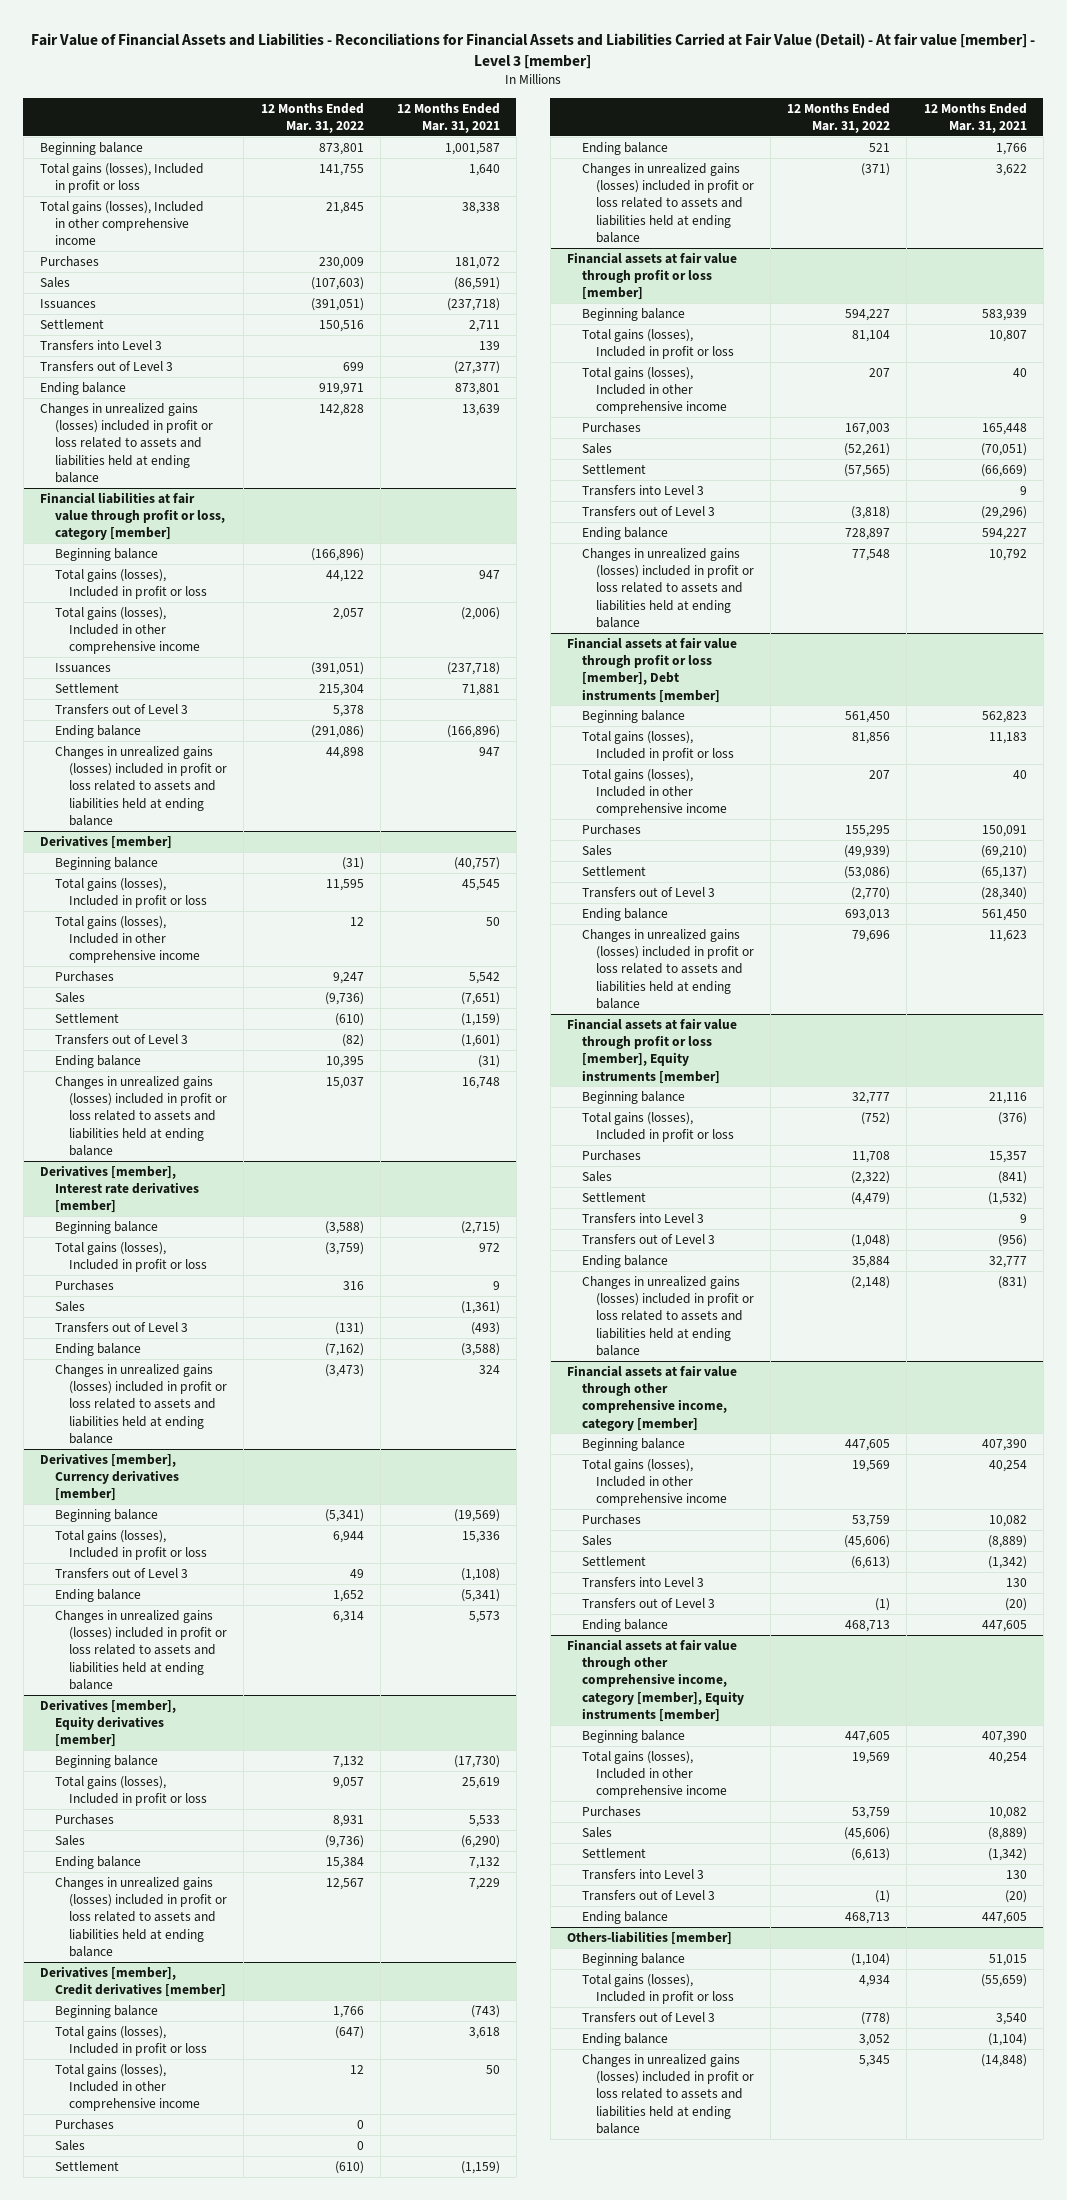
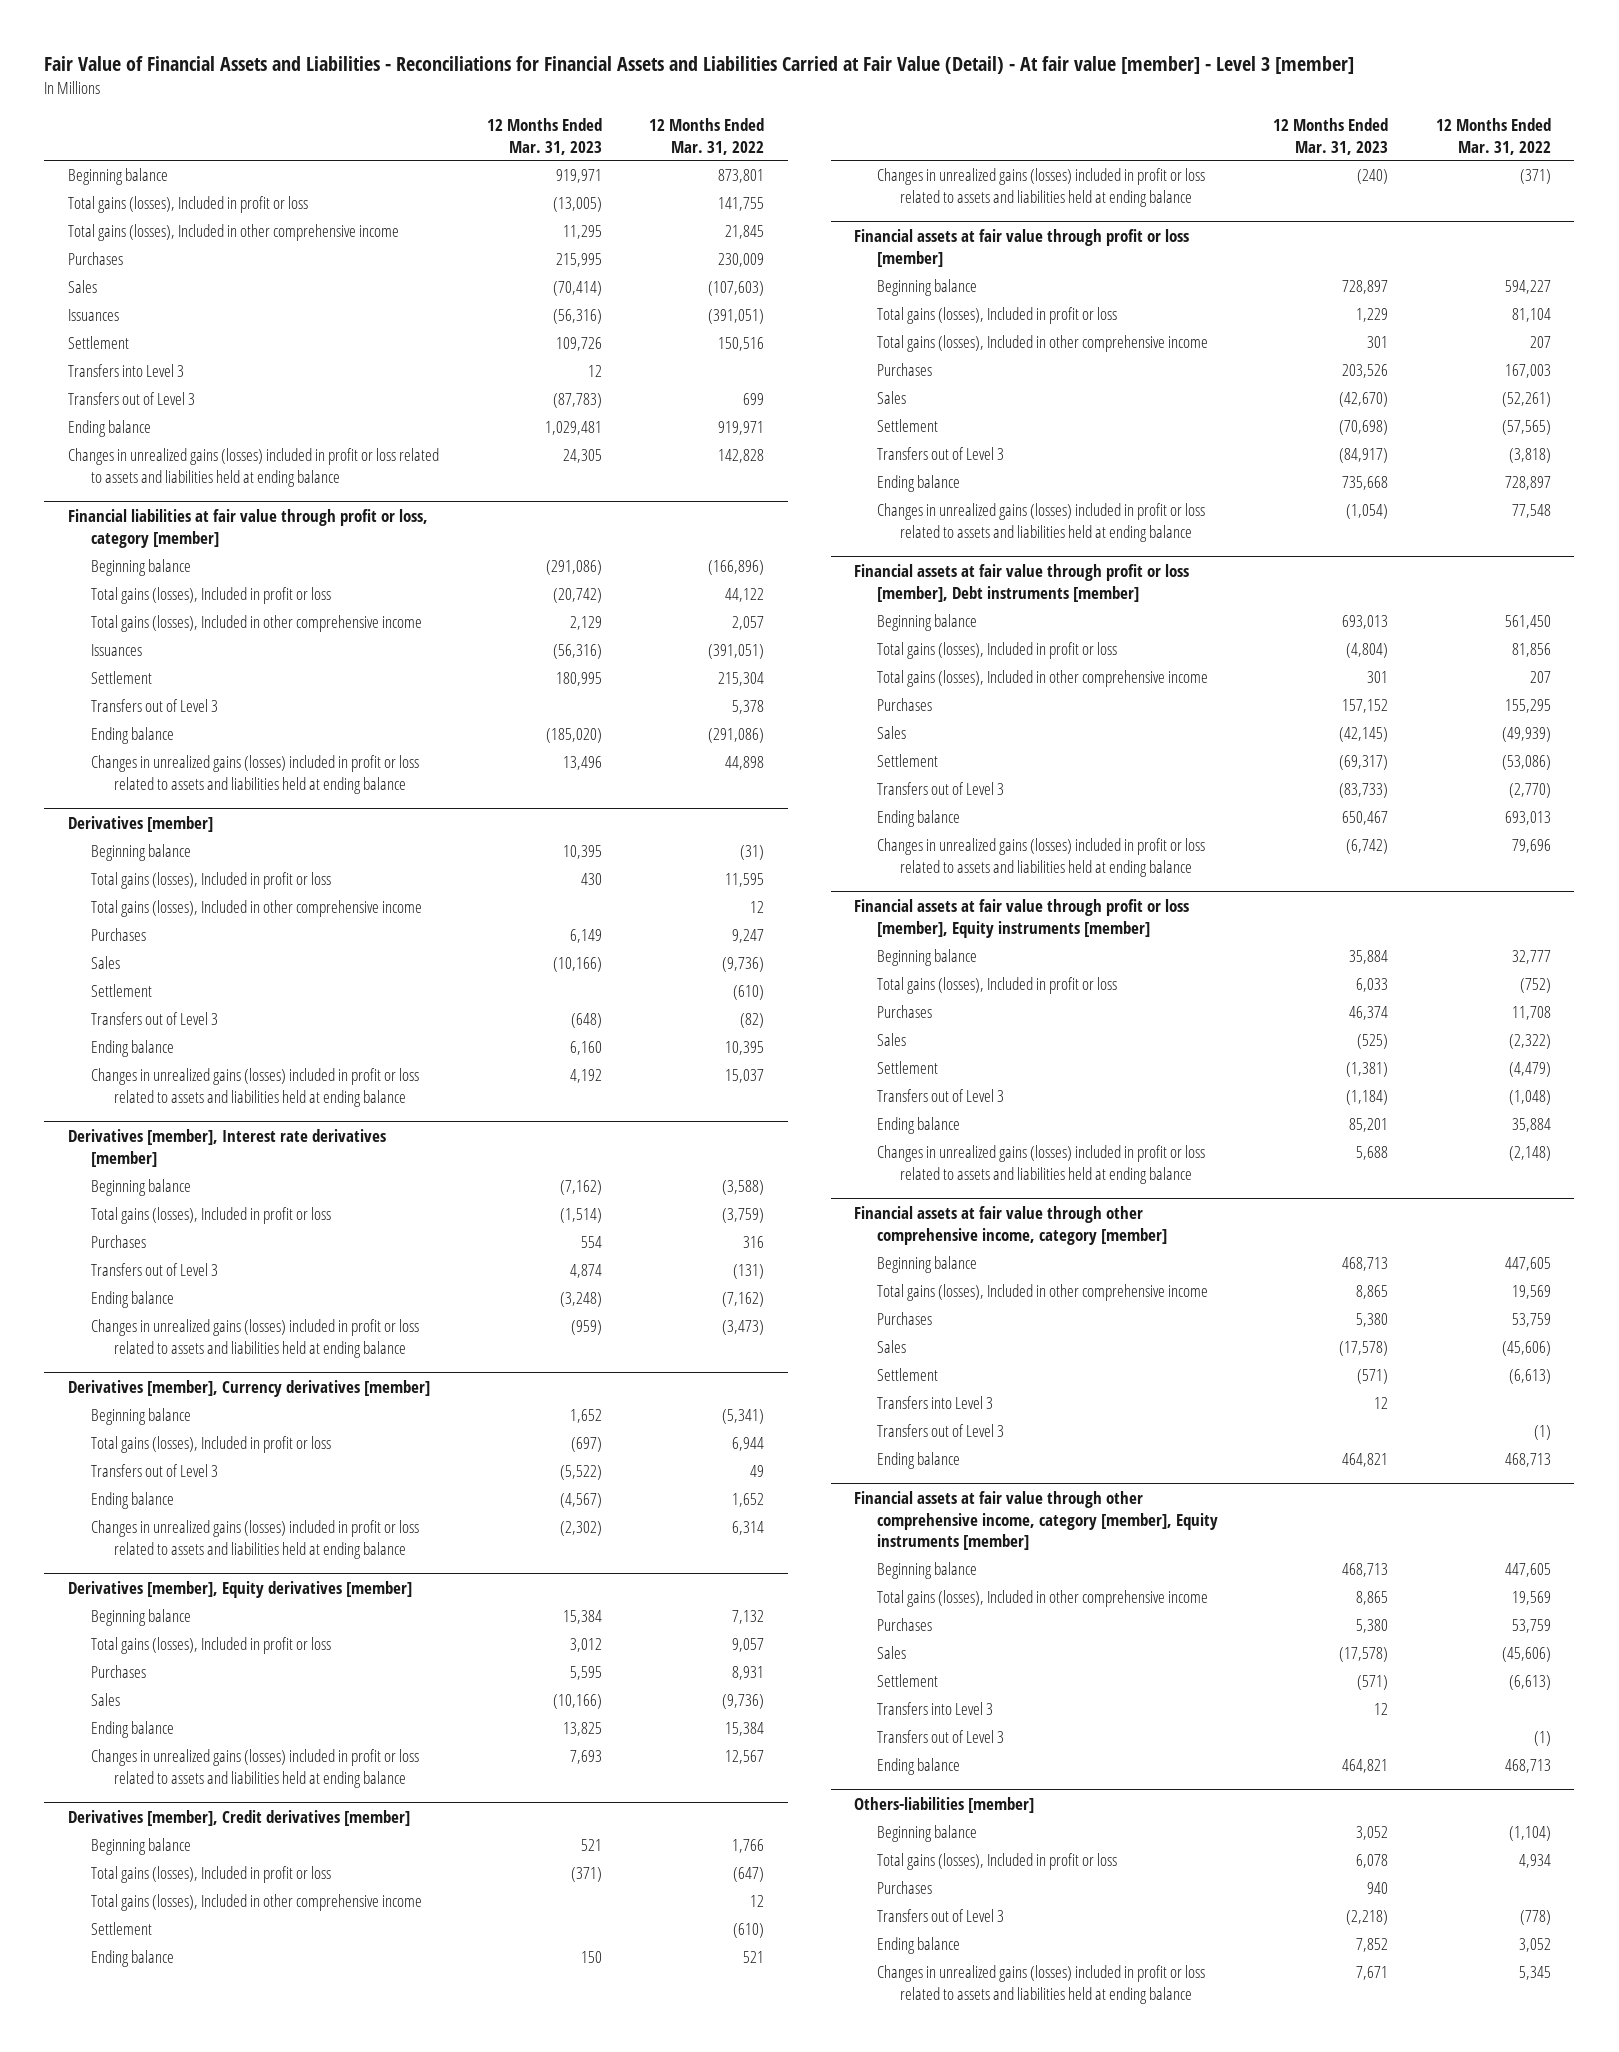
- | 12 Months Ended Mar. 31, 2022 | 12 Months Ended Mar. 31, 2021
+ | 12 Months Ended Mar. 31, 2023 | 12 Months Ended Mar. 31, 2022
@ Derivatives [member], Interest rate derivatives [member]
- Sales | | (1,361)
@ Derivatives [member], Credit derivatives [member]
- Purchases | 0 |
- Sales | 0 |
@ Financial assets at fair value through profit or loss [member]
- Transfers into Level 3 | | 9
@ Financial assets at fair value through profit or loss [member], Equity instruments [member]
- Transfers into Level 3 | | 9
@ Others-liabilities [member]
+ Purchases | 940 |

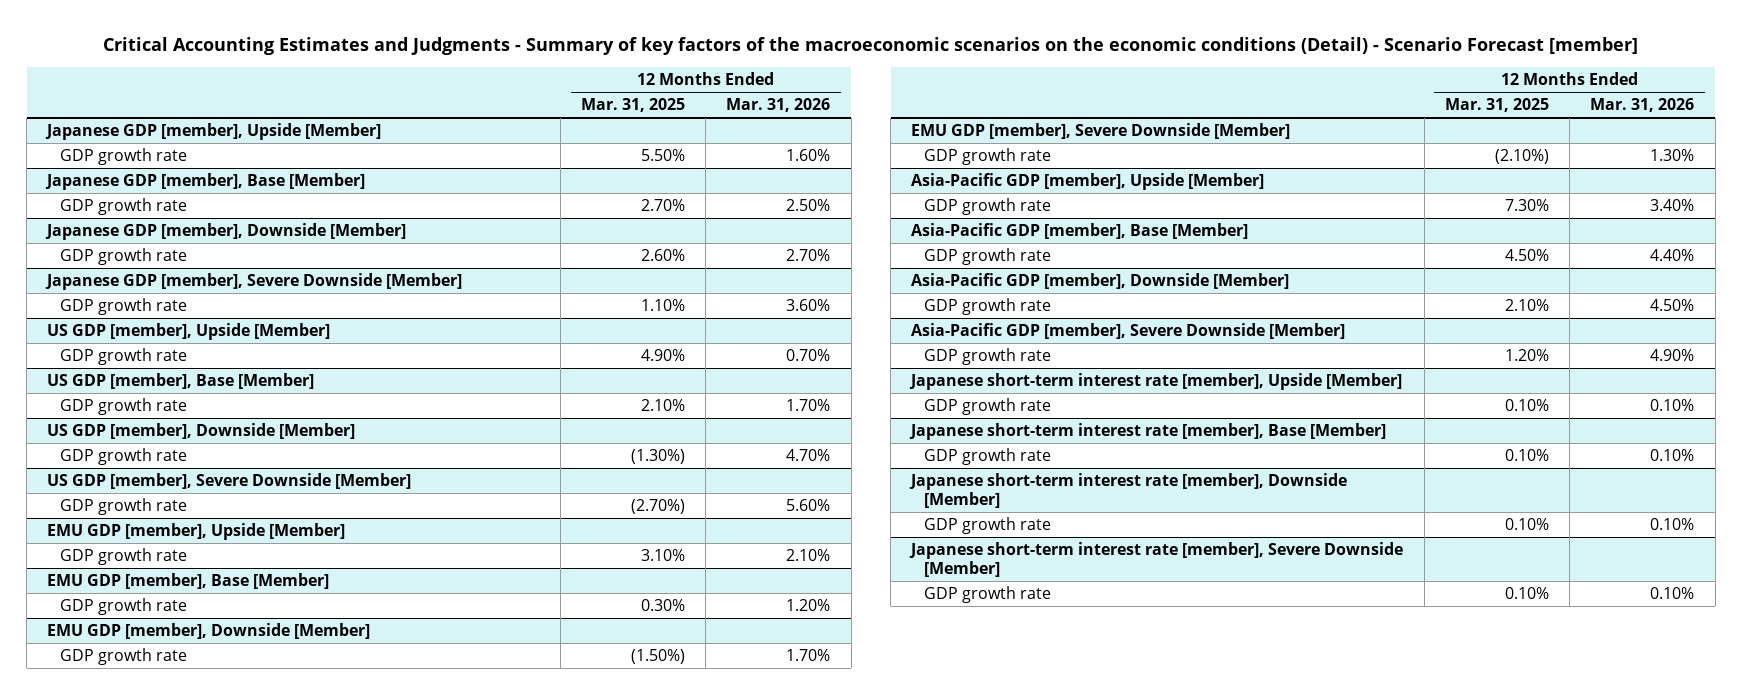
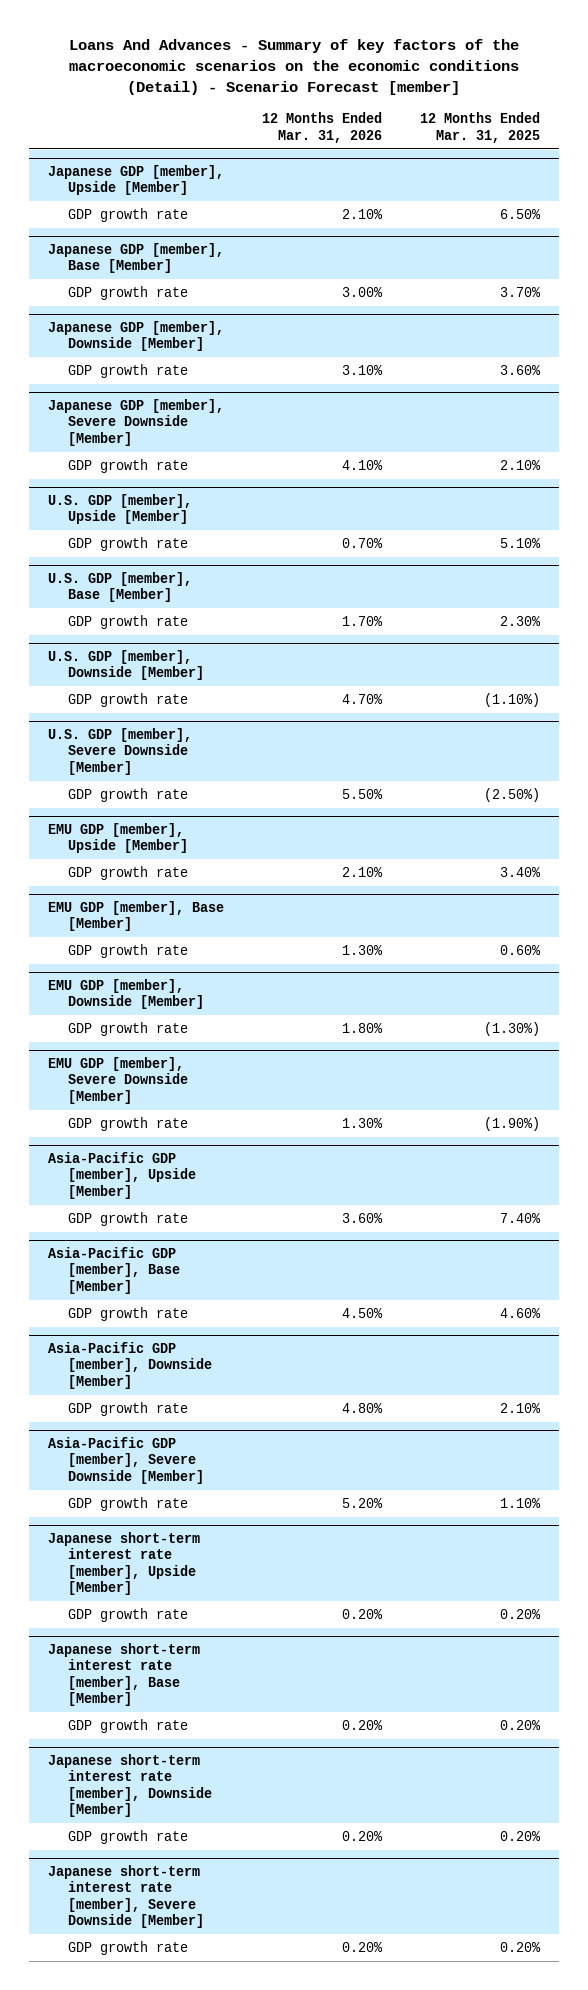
- Critical Accounting Estimates and Judgments - Summary of key factors of the macroeconomic scenarios on the economic conditions (Detail) - Scenario Forecast [member]
+ Loans And Advances - Summary of key factors of the macroeconomic scenarios on the economic conditions (Detail) - Scenario Forecast [member]
- | 12 Months Ended Mar. 31, 2025 | 12 Months Ended Mar. 31, 2026
+ | 12 Months Ended Mar. 31, 2026 | 12 Months Ended Mar. 31, 2025
@ Japanese GDP [member], Upside [Member]
- GDP growth rate | 5.50% | 1.60%
+ GDP growth rate | 2.10% | 6.50%
@ Japanese GDP [member], Base [Member]
- GDP growth rate | 2.70% | 2.50%
+ GDP growth rate | 3.00% | 3.70%
@ Japanese GDP [member], Downside [Member]
- GDP growth rate | 2.60% | 2.70%
+ GDP growth rate | 3.10% | 3.60%
@ Japanese GDP [member], Severe Downside [Member]
- GDP growth rate | 1.10% | 3.60%
- US GDP [member], Upside [Member]
- GDP growth rate | 4.90% | 0.70%
- US GDP [member], Base [Member]
- GDP growth rate | 2.10% | 1.70%
- US GDP [member], Downside [Member]
- GDP growth rate | (1.30%) | 4.70%
- US GDP [member], Severe Downside [Member]
- GDP growth rate | (2.70%) | 5.60%
@ Japanese GDP [member], Severe Downside [Member]
+ GDP growth rate | 4.10% | 2.10%
+ U.S. GDP [member], Upside [Member]
+ GDP growth rate | 0.70% | 5.10%
+ U.S. GDP [member], Base [Member]
+ GDP growth rate | 1.70% | 2.30%
+ U.S. GDP [member], Downside [Member]
+ GDP growth rate | 4.70% | (1.10%)
+ U.S. GDP [member], Severe Downside [Member]
+ GDP growth rate | 5.50% | (2.50%)
@ EMU GDP [member], Upside [Member]
- GDP growth rate | 3.10% | 2.10%
+ GDP growth rate | 2.10% | 3.40%
@ EMU GDP [member], Base [Member]
- GDP growth rate | 0.30% | 1.20%
+ GDP growth rate | 1.30% | 0.60%
@ EMU GDP [member], Downside [Member]
- GDP growth rate | (1.50%) | 1.70%
+ GDP growth rate | 1.80% | (1.30%)
@ EMU GDP [member], Severe Downside [Member]
- GDP growth rate | (2.10%) | 1.30%
+ GDP growth rate | 1.30% | (1.90%)
@ Asia-Pacific GDP [member], Upside [Member]
- GDP growth rate | 7.30% | 3.40%
+ GDP growth rate | 3.60% | 7.40%
@ Asia-Pacific GDP [member], Base [Member]
- GDP growth rate | 4.50% | 4.40%
+ GDP growth rate | 4.50% | 4.60%
@ Asia-Pacific GDP [member], Downside [Member]
- GDP growth rate | 2.10% | 4.50%
+ GDP growth rate | 4.80% | 2.10%
@ Asia-Pacific GDP [member], Severe Downside [Member]
- GDP growth rate | 1.20% | 4.90%
+ GDP growth rate | 5.20% | 1.10%
@ Japanese short-term interest rate [member], Upside [Member]
- GDP growth rate | 0.10% | 0.10%
+ GDP growth rate | 0.20% | 0.20%
@ Japanese short-term interest rate [member], Base [Member]
- GDP growth rate | 0.10% | 0.10%
+ GDP growth rate | 0.20% | 0.20%
@ Japanese short-term interest rate [member], Downside [Member]
- GDP growth rate | 0.10% | 0.10%
+ GDP growth rate | 0.20% | 0.20%
@ Japanese short-term interest rate [member], Severe Downside [Member]
- GDP growth rate | 0.10% | 0.10%
+ GDP growth rate | 0.20% | 0.20%

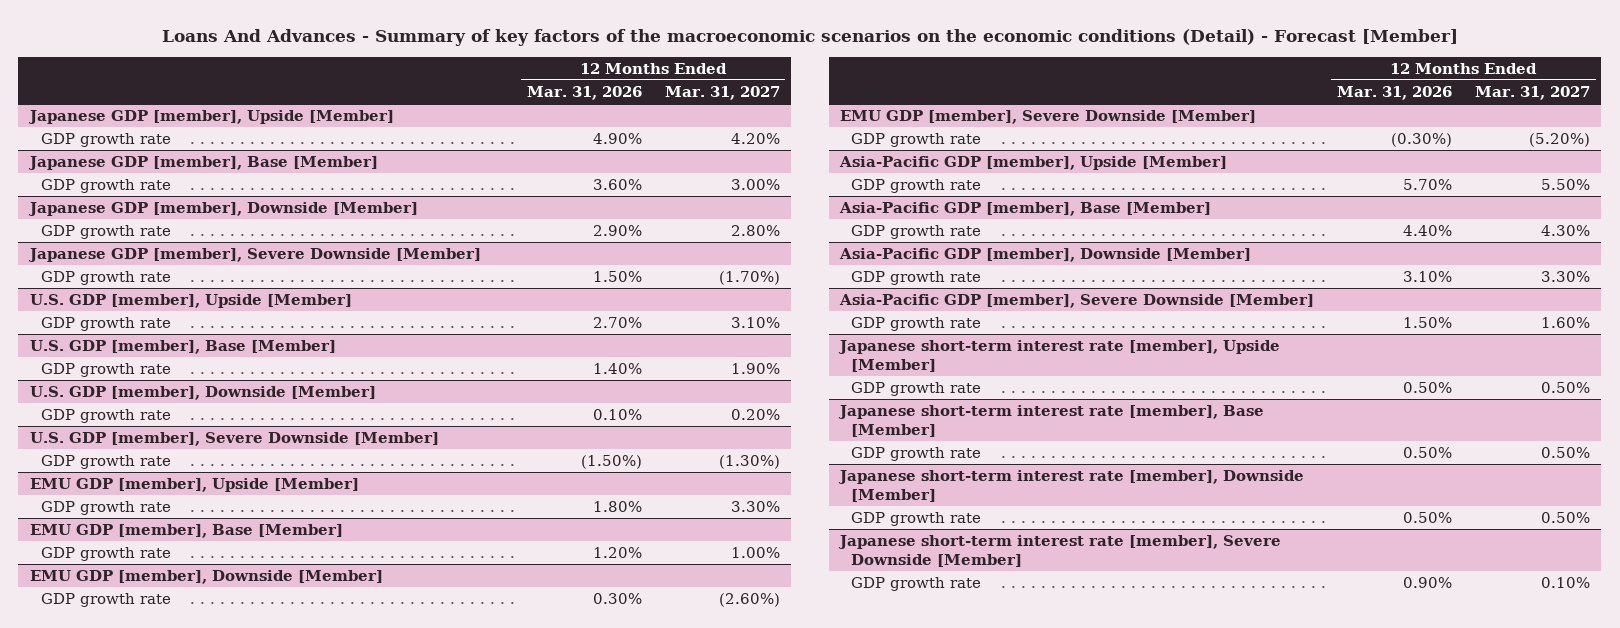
- Loans And Advances - Summary of key factors of the macroeconomic scenarios on the economic conditions (Detail) - Scenario Forecast [member]
+ Loans And Advances - Summary of key factors of the macroeconomic scenarios on the economic conditions (Detail) - Forecast [Member]
- | 12 Months Ended Mar. 31, 2026 | 12 Months Ended Mar. 31, 2025
+ | 12 Months Ended Mar. 31, 2026 | 12 Months Ended Mar. 31, 2027
@ Japanese GDP [member], Upside [Member]
- GDP growth rate | 2.10% | 6.50%
+ GDP growth rate | 4.90% | 4.20%
@ Japanese GDP [member], Base [Member]
- GDP growth rate | 3.00% | 3.70%
+ GDP growth rate | 3.60% | 3.00%
@ Japanese GDP [member], Downside [Member]
- GDP growth rate | 3.10% | 3.60%
+ GDP growth rate | 2.90% | 2.80%
@ Japanese GDP [member], Severe Downside [Member]
- GDP growth rate | 4.10% | 2.10%
+ GDP growth rate | 1.50% | (1.70%)
@ U.S. GDP [member], Upside [Member]
- GDP growth rate | 0.70% | 5.10%
+ GDP growth rate | 2.70% | 3.10%
@ U.S. GDP [member], Base [Member]
- GDP growth rate | 1.70% | 2.30%
+ GDP growth rate | 1.40% | 1.90%
@ U.S. GDP [member], Downside [Member]
- GDP growth rate | 4.70% | (1.10%)
+ GDP growth rate | 0.10% | 0.20%
@ U.S. GDP [member], Severe Downside [Member]
- GDP growth rate | 5.50% | (2.50%)
+ GDP growth rate | (1.50%) | (1.30%)
@ EMU GDP [member], Upside [Member]
- GDP growth rate | 2.10% | 3.40%
+ GDP growth rate | 1.80% | 3.30%
@ EMU GDP [member], Base [Member]
- GDP growth rate | 1.30% | 0.60%
+ GDP growth rate | 1.20% | 1.00%
@ EMU GDP [member], Downside [Member]
- GDP growth rate | 1.80% | (1.30%)
+ GDP growth rate | 0.30% | (2.60%)
@ EMU GDP [member], Severe Downside [Member]
- GDP growth rate | 1.30% | (1.90%)
+ GDP growth rate | (0.30%) | (5.20%)
@ Asia-Pacific GDP [member], Upside [Member]
- GDP growth rate | 3.60% | 7.40%
+ GDP growth rate | 5.70% | 5.50%
@ Asia-Pacific GDP [member], Base [Member]
- GDP growth rate | 4.50% | 4.60%
+ GDP growth rate | 4.40% | 4.30%
@ Asia-Pacific GDP [member], Downside [Member]
- GDP growth rate | 4.80% | 2.10%
+ GDP growth rate | 3.10% | 3.30%
@ Asia-Pacific GDP [member], Severe Downside [Member]
- GDP growth rate | 5.20% | 1.10%
+ GDP growth rate | 1.50% | 1.60%
@ Japanese short-term interest rate [member], Upside [Member]
- GDP growth rate | 0.20% | 0.20%
+ GDP growth rate | 0.50% | 0.50%
@ Japanese short-term interest rate [member], Base [Member]
- GDP growth rate | 0.20% | 0.20%
+ GDP growth rate | 0.50% | 0.50%
@ Japanese short-term interest rate [member], Downside [Member]
- GDP growth rate | 0.20% | 0.20%
+ GDP growth rate | 0.50% | 0.50%
@ Japanese short-term interest rate [member], Severe Downside [Member]
- GDP growth rate | 0.20% | 0.20%
+ GDP growth rate | 0.90% | 0.10%

